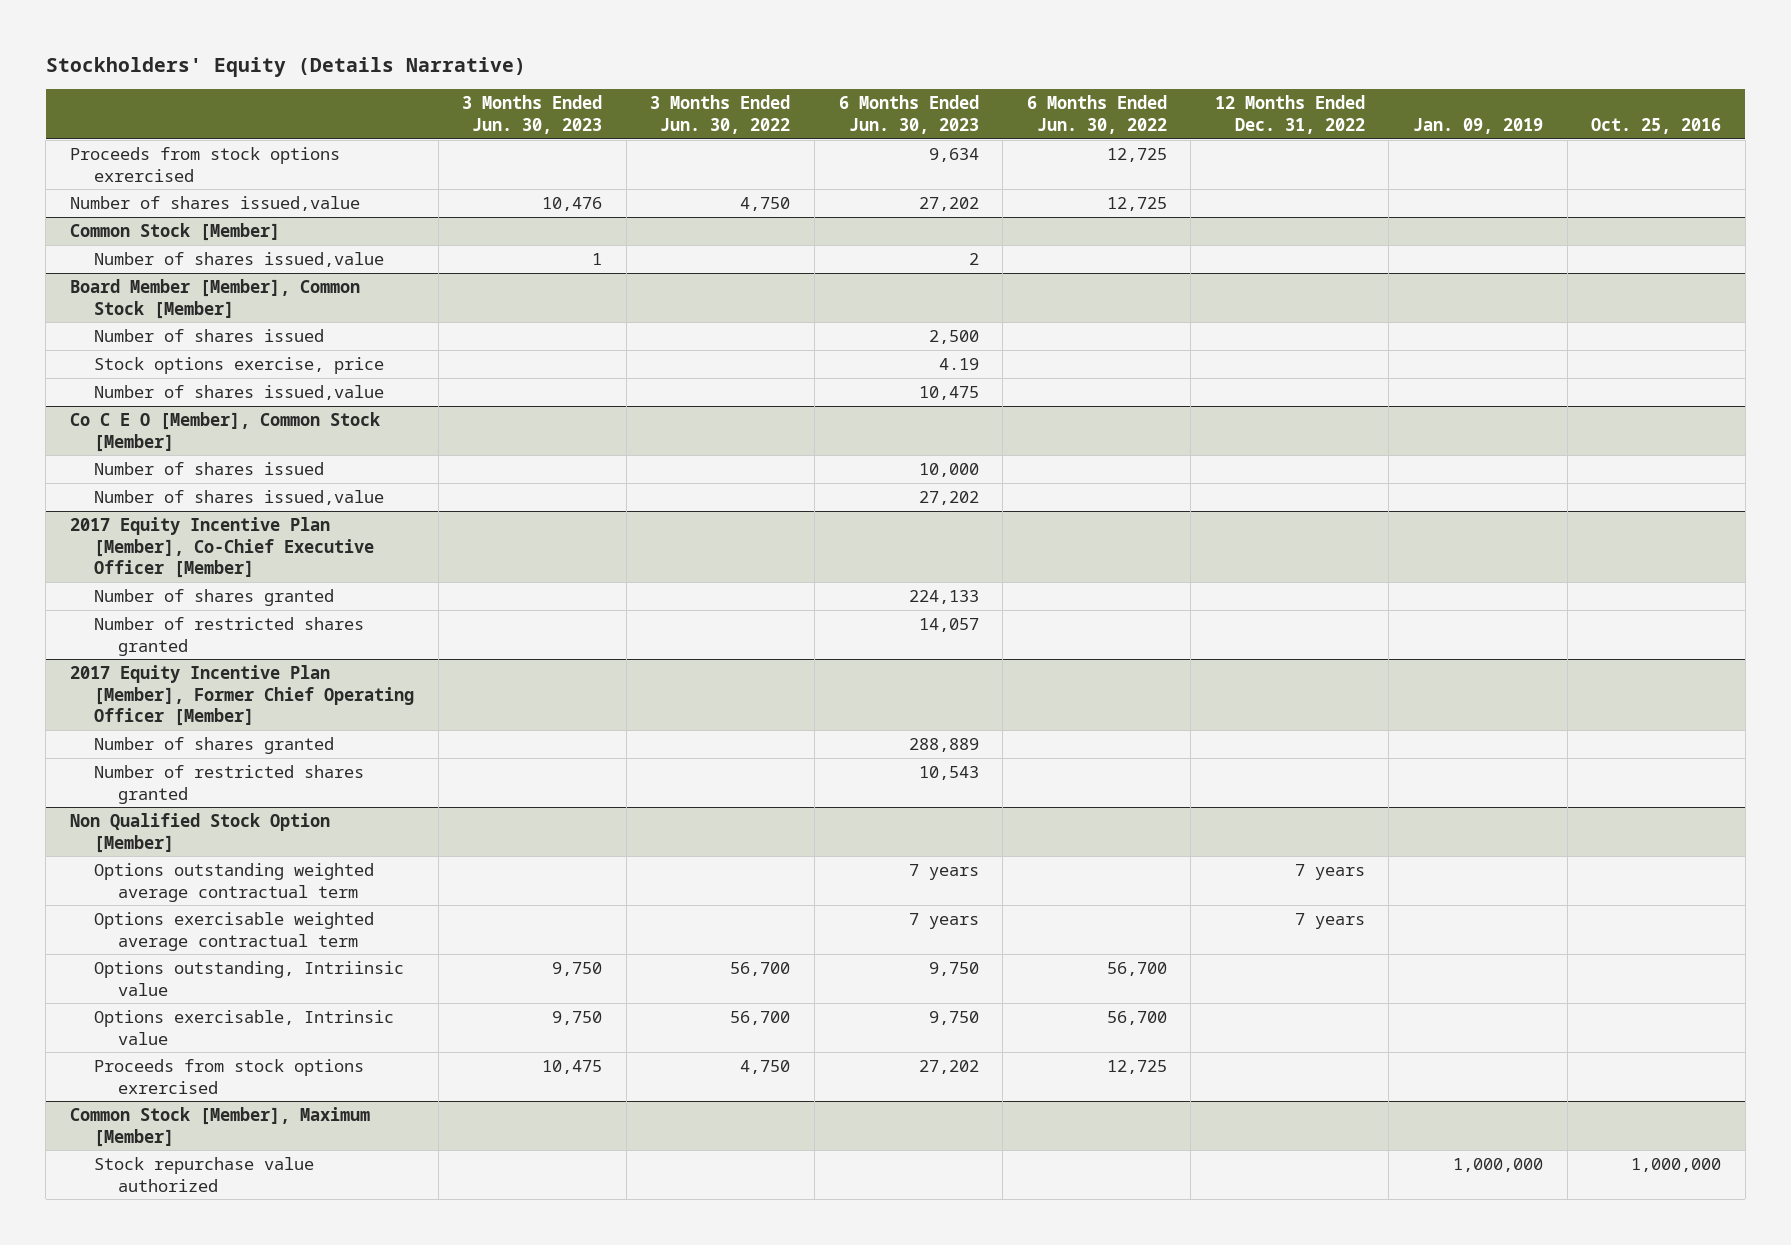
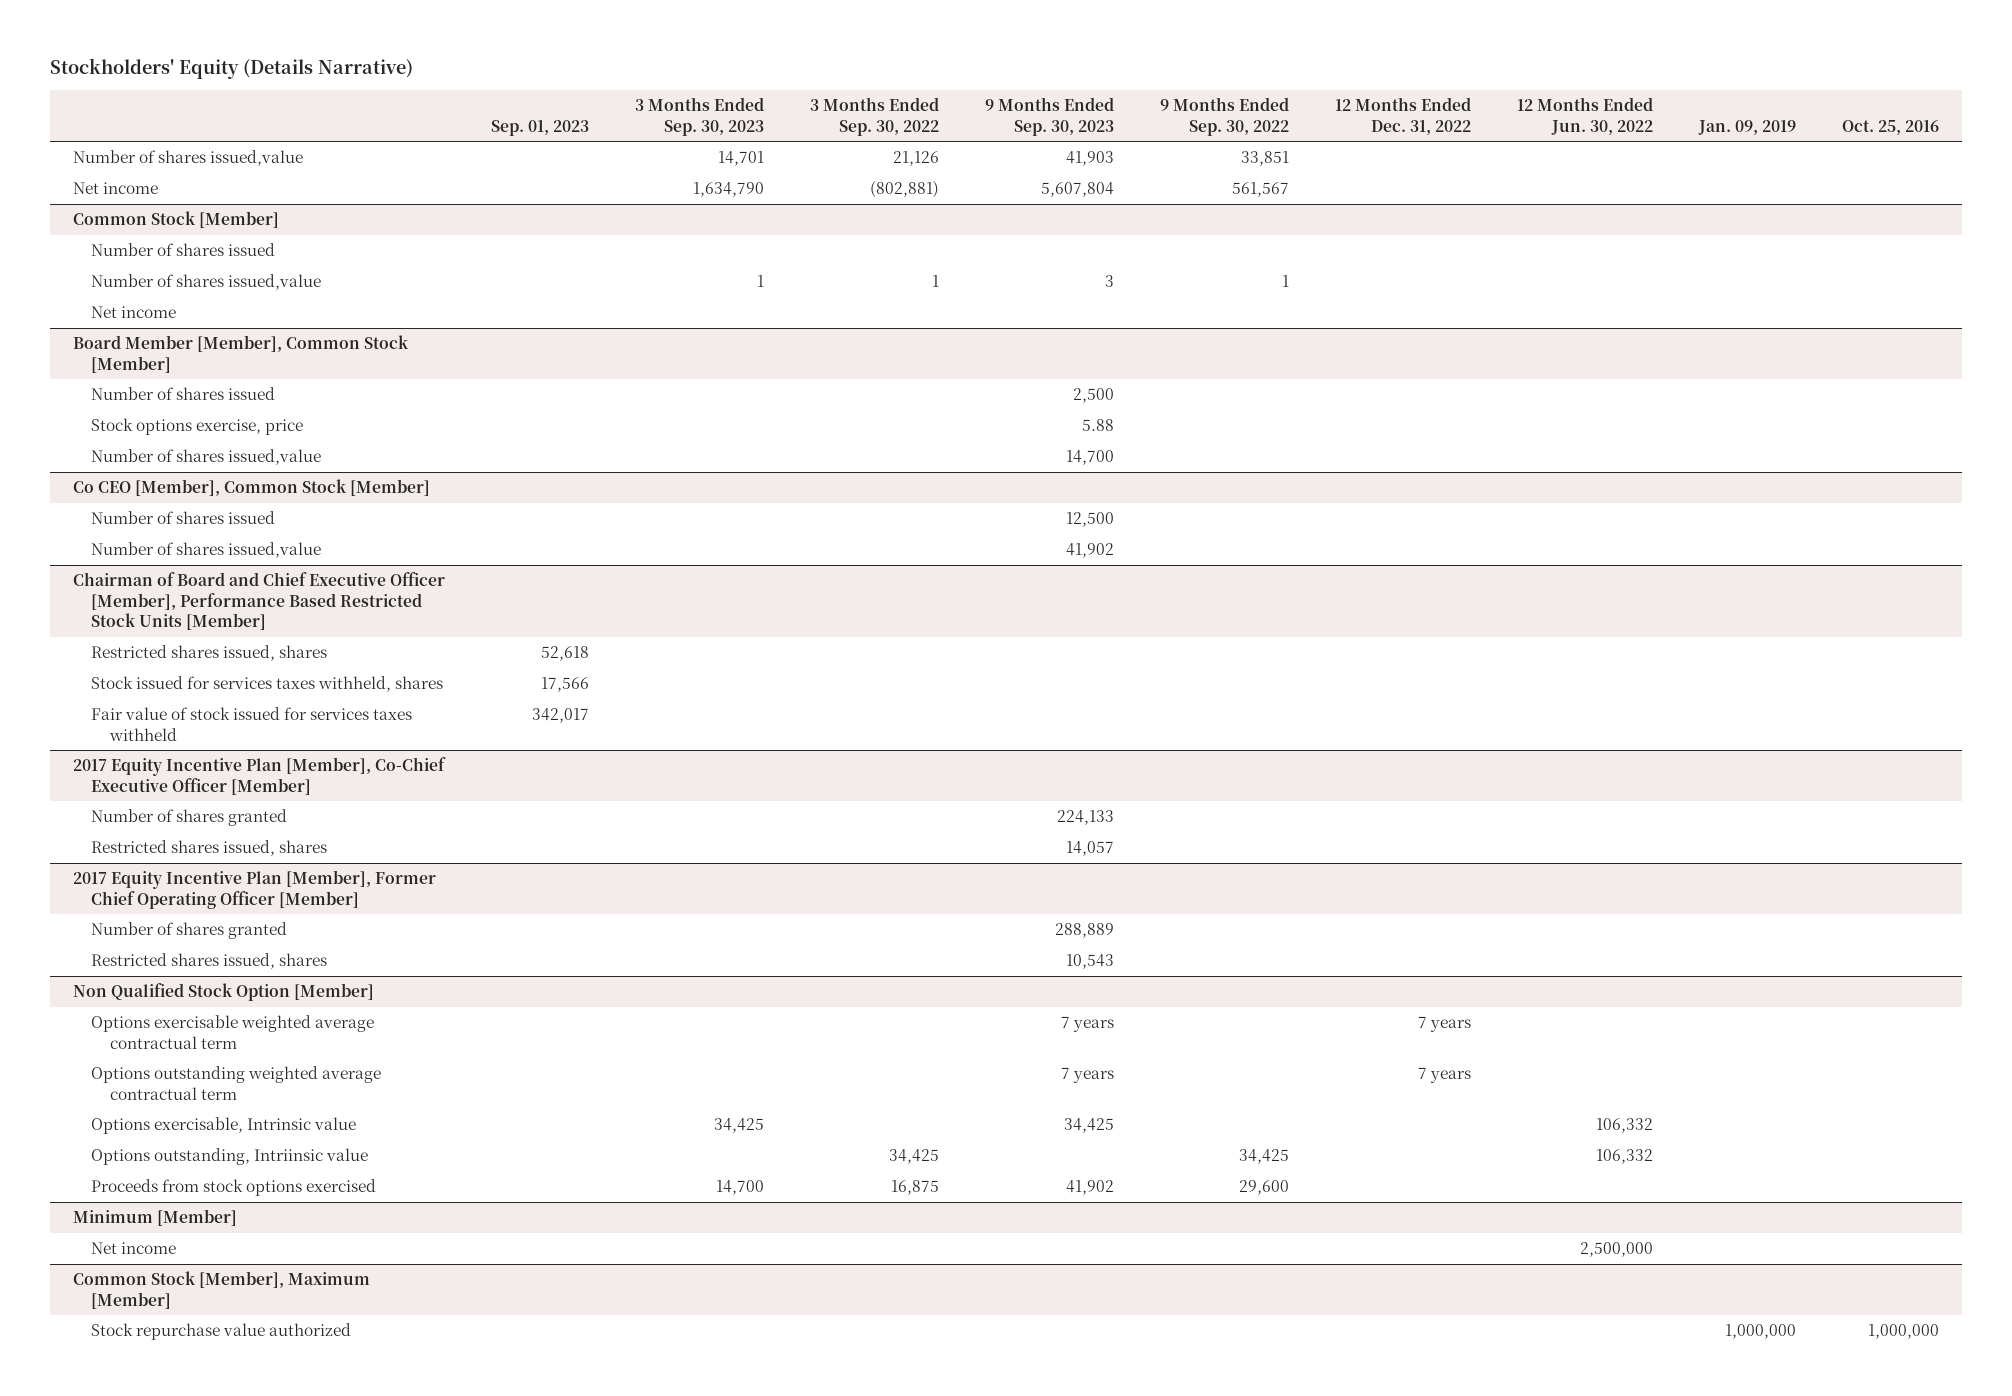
- | 3 Months Ended Jun. 30, 2023 | 3 Months Ended Jun. 30, 2022 | 6 Months Ended Jun. 30, 2023 | 6 Months Ended Jun. 30, 2022 | 12 Months Ended Dec. 31, 2022 | Jan. 09, 2019 | Oct. 25, 2016
+ | Sep. 01, 2023 | 3 Months Ended Sep. 30, 2023 | 3 Months Ended Sep. 30, 2022 | 9 Months Ended Sep. 30, 2023 | 9 Months Ended Sep. 30, 2022 | 12 Months Ended Dec. 31, 2022 | 12 Months Ended Jun. 30, 2022 | Jan. 09, 2019 | Oct. 25, 2016
- Proceeds from stock options exrercised | | | 9,634 | 12,725 | | |
+ Net income | | 1,634,790 | (802,881) | 5,607,804 | 561,567 | | | |
@ Common Stock [Member]
+ Number of shares issued
+ Net income
- Co C E O [Member], Common Stock [Member]
- Number of shares issued | | | 10,000 | | | |
- Number of shares issued,value | | | 27,202 | | | |
+ Co CEO [Member], Common Stock [Member]
+ Number of shares issued | | | | 12,500 | | | | |
+ Number of shares issued,value | | | | 41,902 | | | | |
+ Chairman of Board and Chief Executive Officer [Member], Performance Based Restricted Stock Units [Member]
+ Restricted shares issued, shares | 52,618 | | | | | | | |
+ Stock issued for services taxes withheld, shares | 17,566 | | | | | | | |
+ Fair value of stock issued for services taxes withheld | 342,017 | | | | | | | |
@ 2017 Equity Incentive Plan [Member], Co-Chief Executive Officer [Member]
- Number of restricted shares granted | | | 14,057 | | | |
+ Restricted shares issued, shares | | | | 14,057 | | | | |
@ 2017 Equity Incentive Plan [Member], Former Chief Operating Officer [Member]
- Number of restricted shares granted | | | 10,543 | | | |
+ Restricted shares issued, shares | | | | 10,543 | | | | |
@ Non Qualified Stock Option [Member]
moved down: Options outstanding weighted average contractual term | | | | 7 years | | 7 years | | |
- Proceeds from stock options exrercised | 10,475 | 4,750 | 27,202 | 12,725 | | |
moved down: Options outstanding, Intriinsic value | | | 34,425 | | 34,425 | | 106,332 | |
+ Proceeds from stock options exercised | | 14,700 | 16,875 | 41,902 | 29,600 | | | |
+ Minimum [Member]
+ Net income | | | | | | | 2,500,000 | |

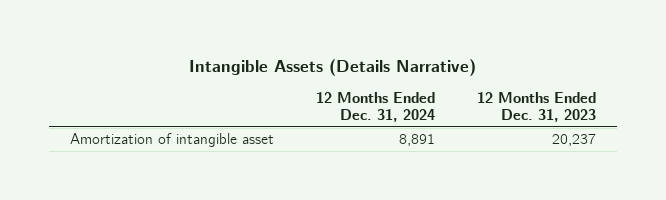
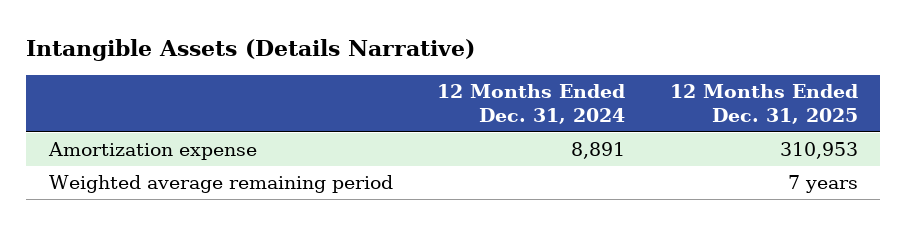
- | 12 Months Ended Dec. 31, 2024 | 12 Months Ended Dec. 31, 2023
+ | 12 Months Ended Dec. 31, 2024 | 12 Months Ended Dec. 31, 2025
- Amortization of intangible asset | 8,891 | 20,237
+ Amortization expense | 8,891 | 310,953
+ Weighted average remaining period | | 7 years

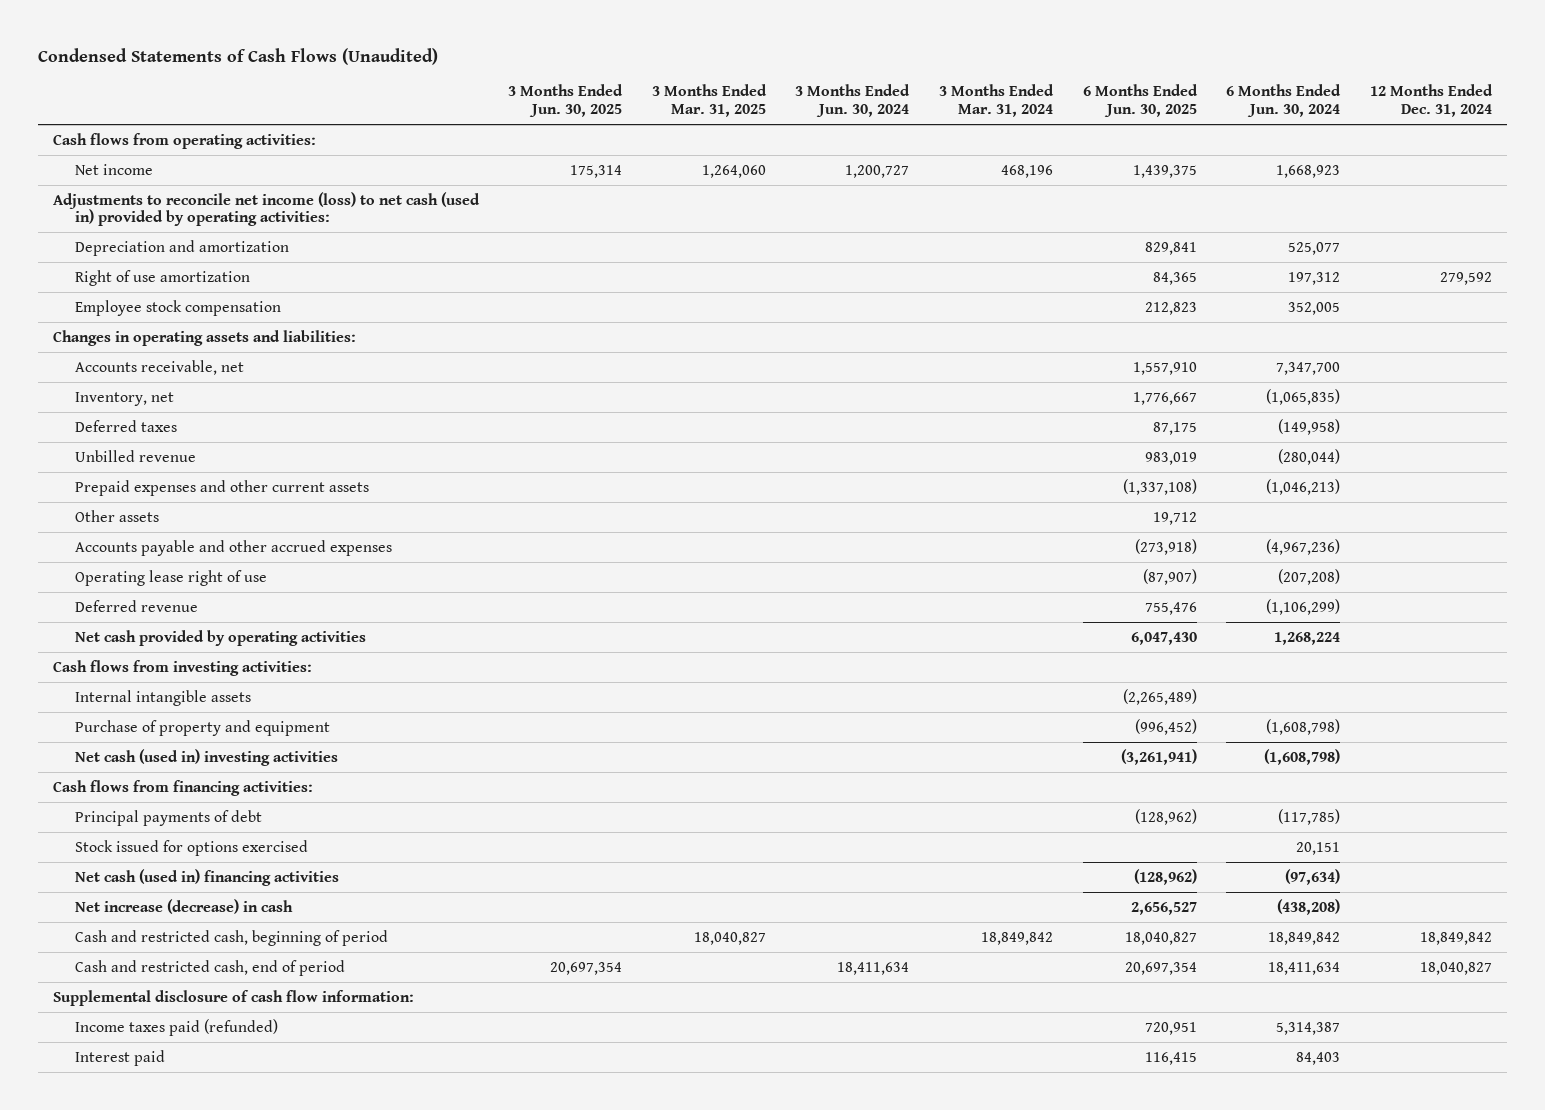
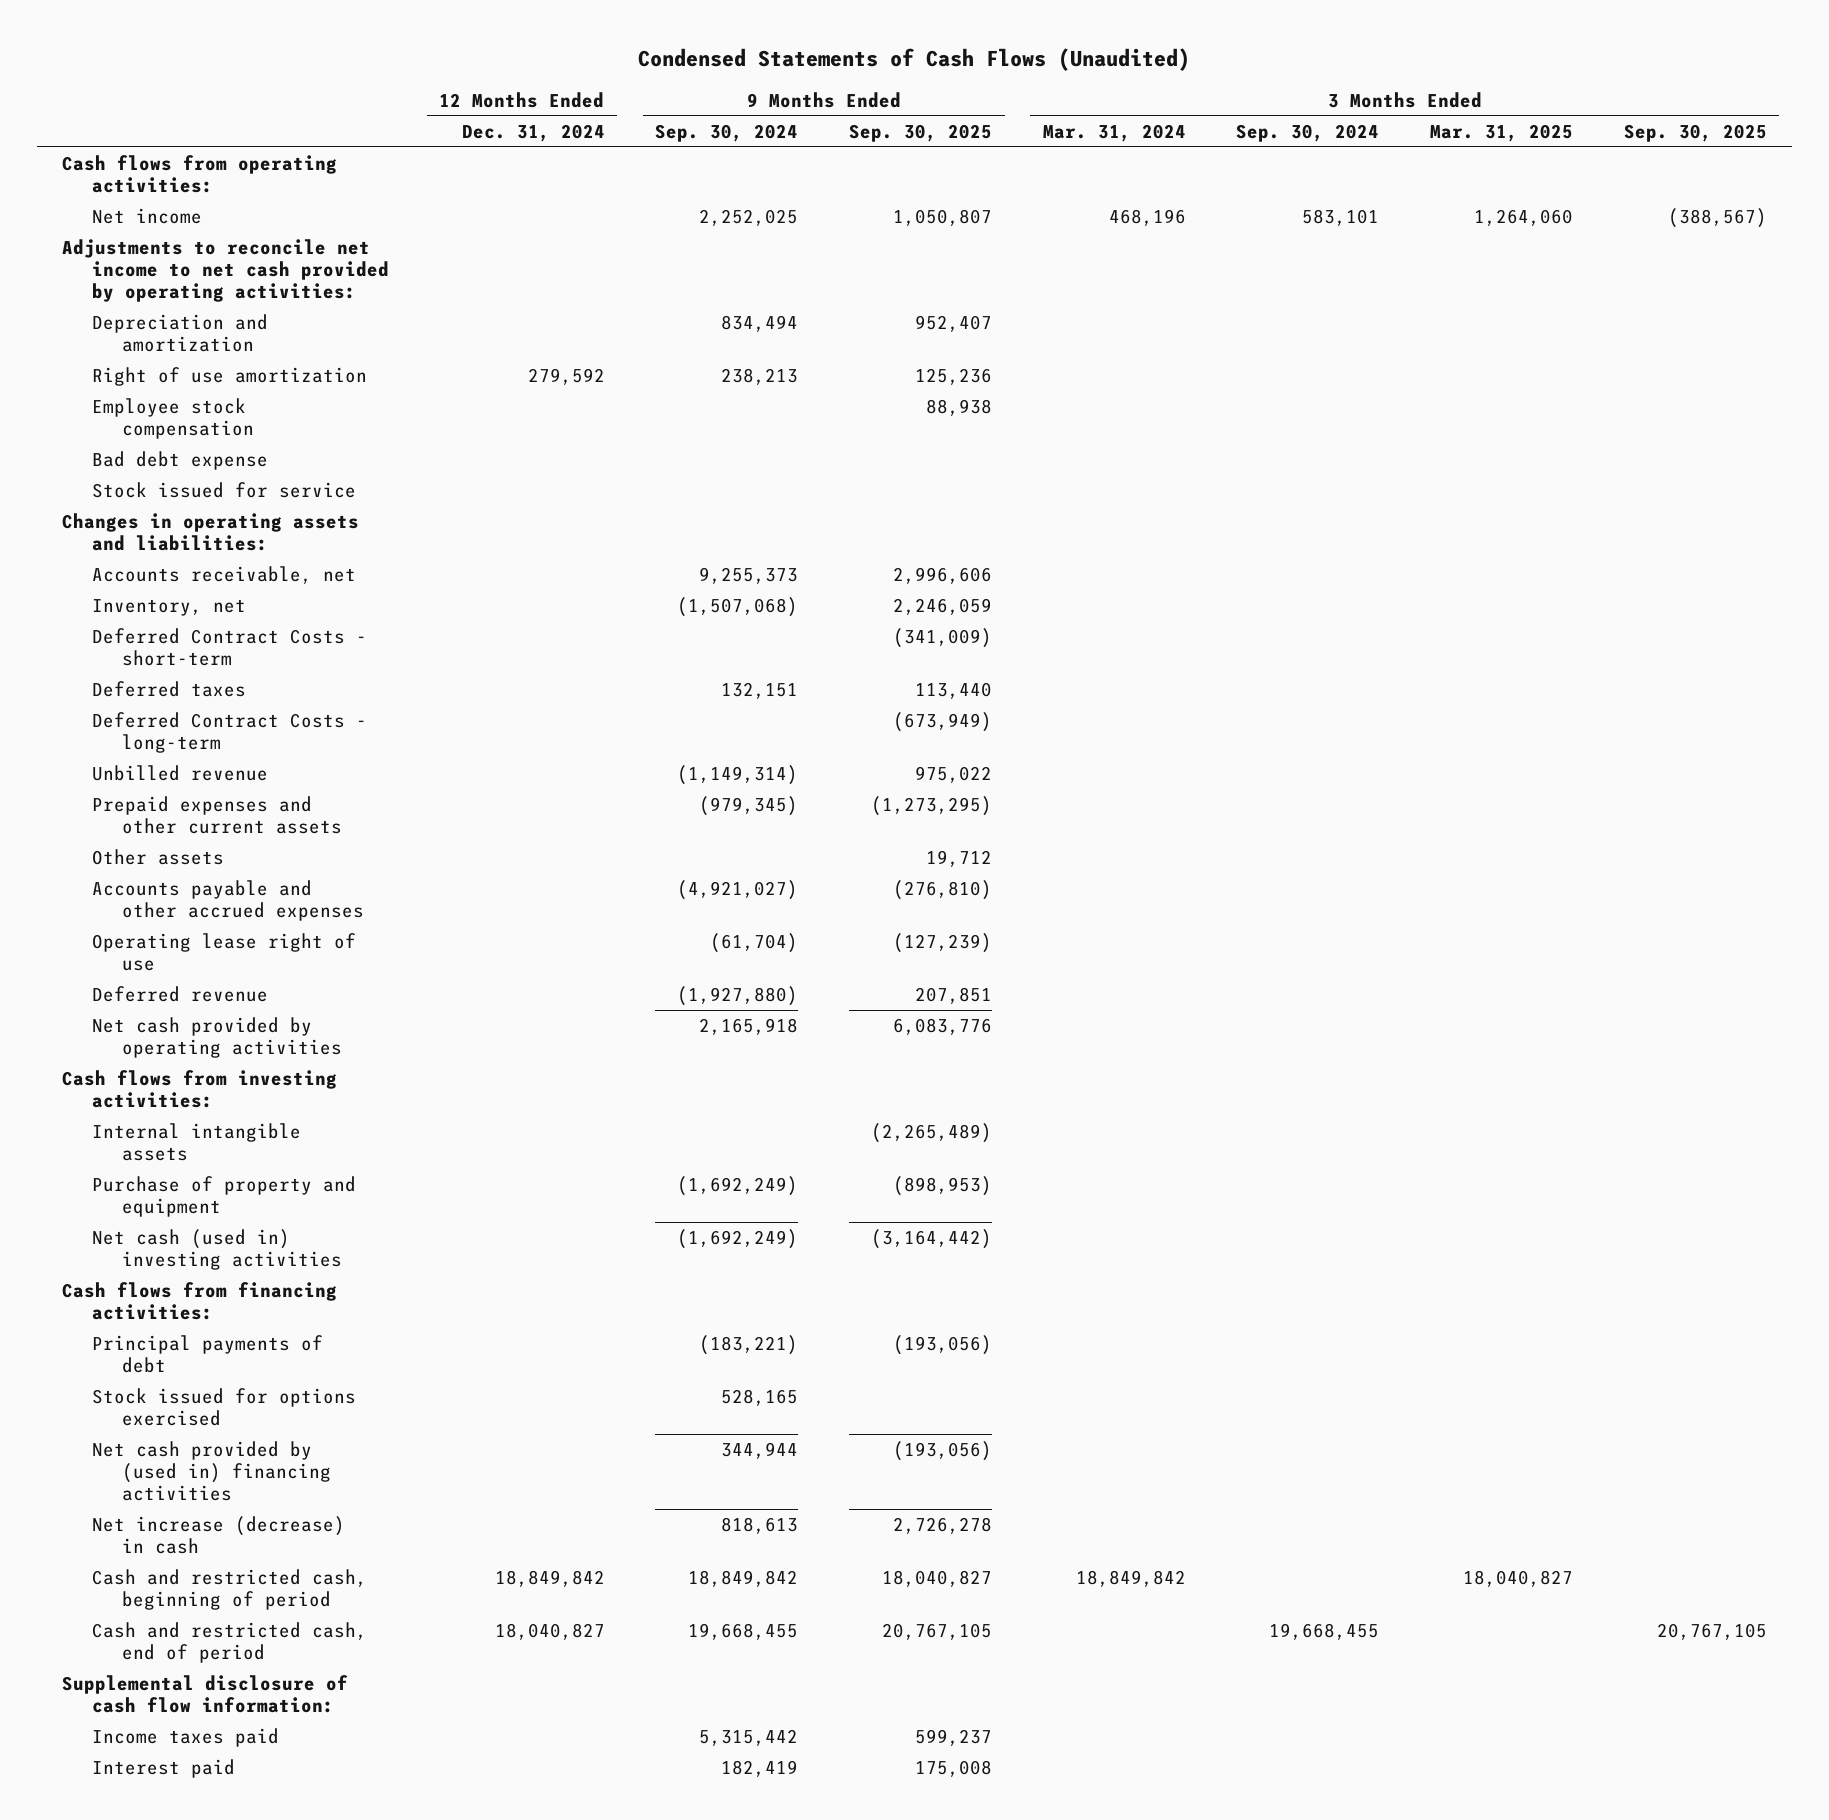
- | 3 Months Ended Jun. 30, 2025 | 3 Months Ended Mar. 31, 2025 | 3 Months Ended Jun. 30, 2024 | 3 Months Ended Mar. 31, 2024 | 6 Months Ended Jun. 30, 2025 | 6 Months Ended Jun. 30, 2024 | 12 Months Ended Dec. 31, 2024
+ | 12 Months Ended Dec. 31, 2024 | 9 Months Ended Sep. 30, 2024 | 9 Months Ended Sep. 30, 2025 | 3 Months Ended Mar. 31, 2024 | 3 Months Ended Sep. 30, 2024 | 3 Months Ended Mar. 31, 2025 | 3 Months Ended Sep. 30, 2025
- Adjustments to reconcile net income (loss) to net cash (used in) provided by operating activities:
+ Adjustments to reconcile net income to net cash provided by operating activities:
+ Bad debt expense
+ Stock issued for service
+ Deferred Contract Costs - short-term | | | (341,009) | | | |
+ Deferred Contract Costs - long-term | | | (673,949) | | | |
- Net cash (used in) financing activities | | | | | (128,962) | (97,634) |
+ Net cash provided by (used in) financing activities | | 344,944 | (193,056) | | | |
- Income taxes paid (refunded) | | | | | 720,951 | 5,314,387 |
+ Income taxes paid | | 5,315,442 | 599,237 | | | |

